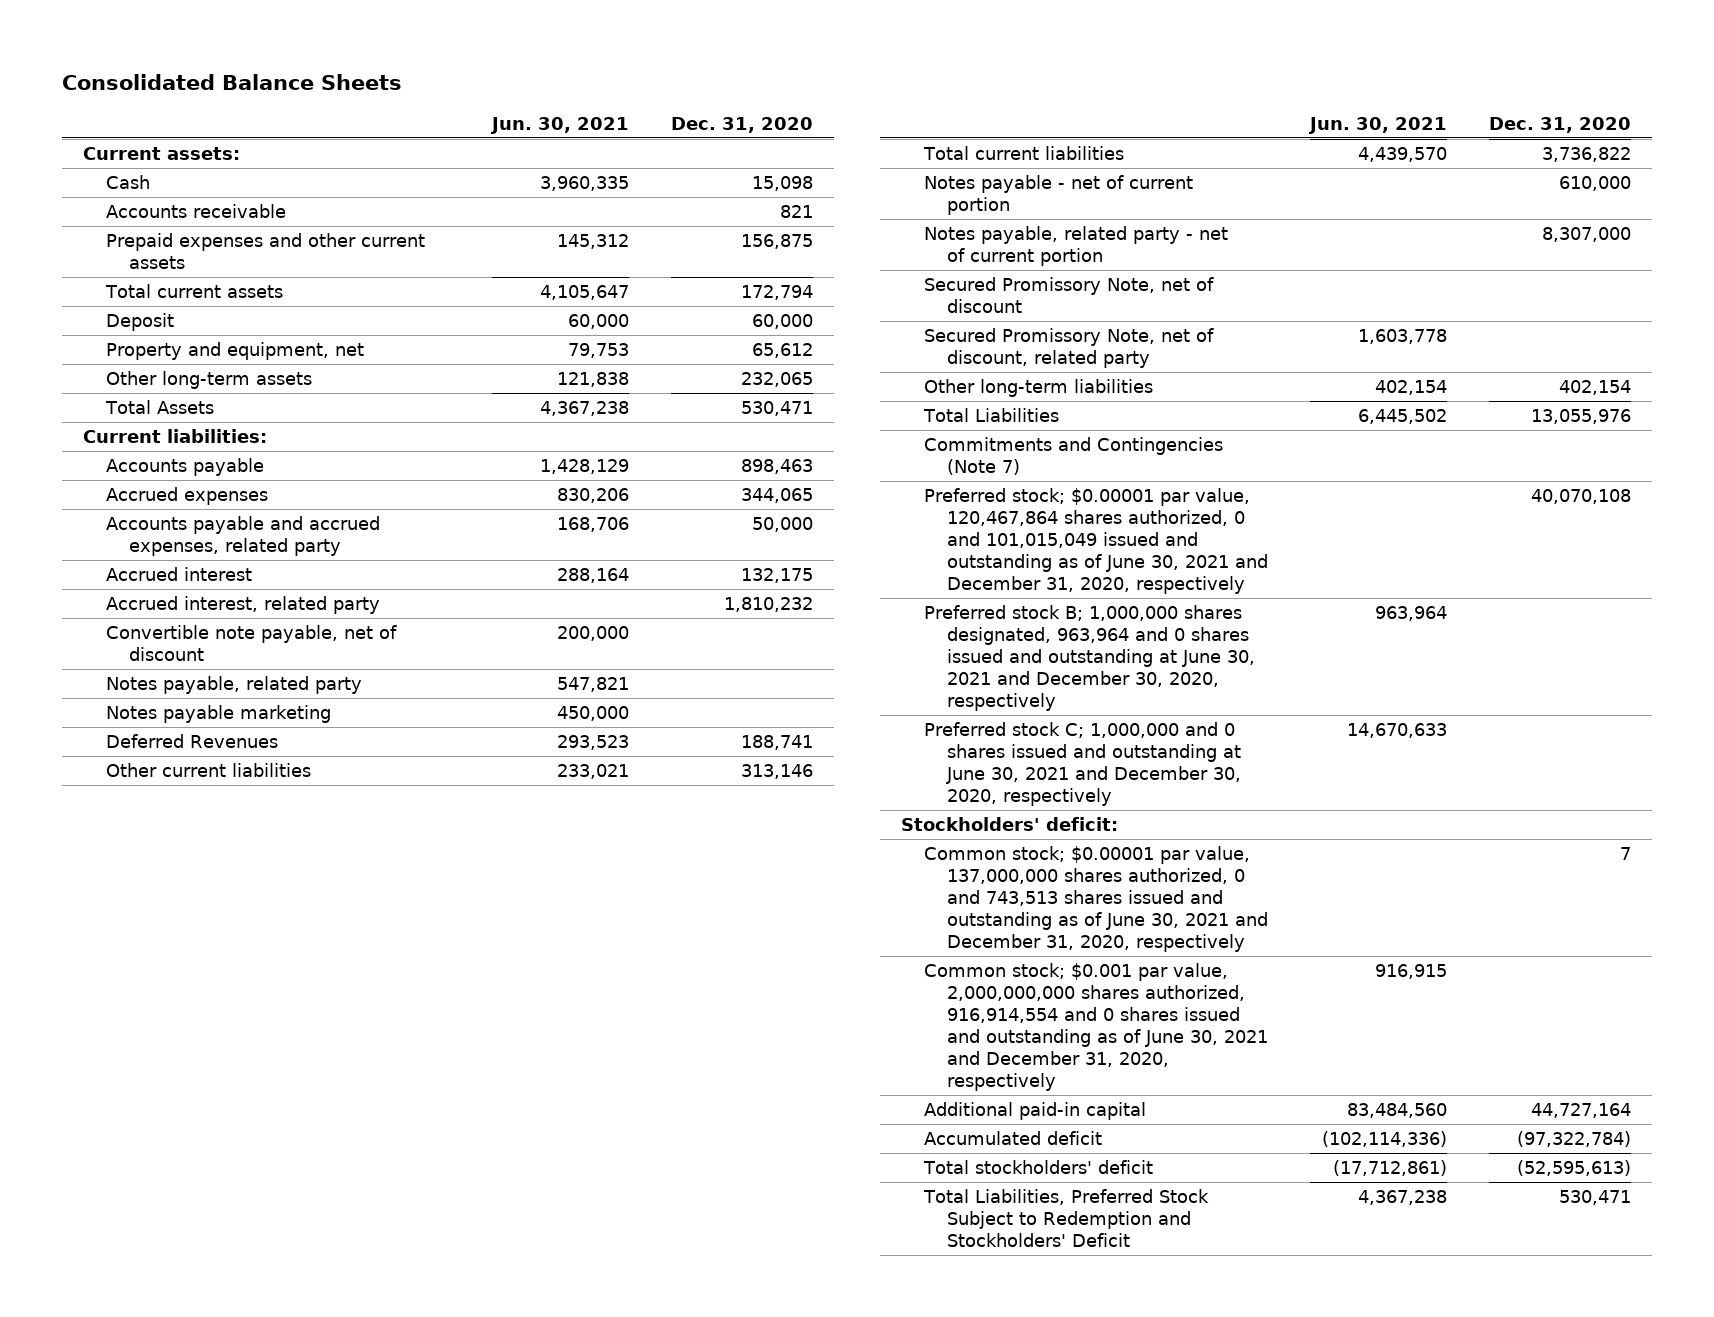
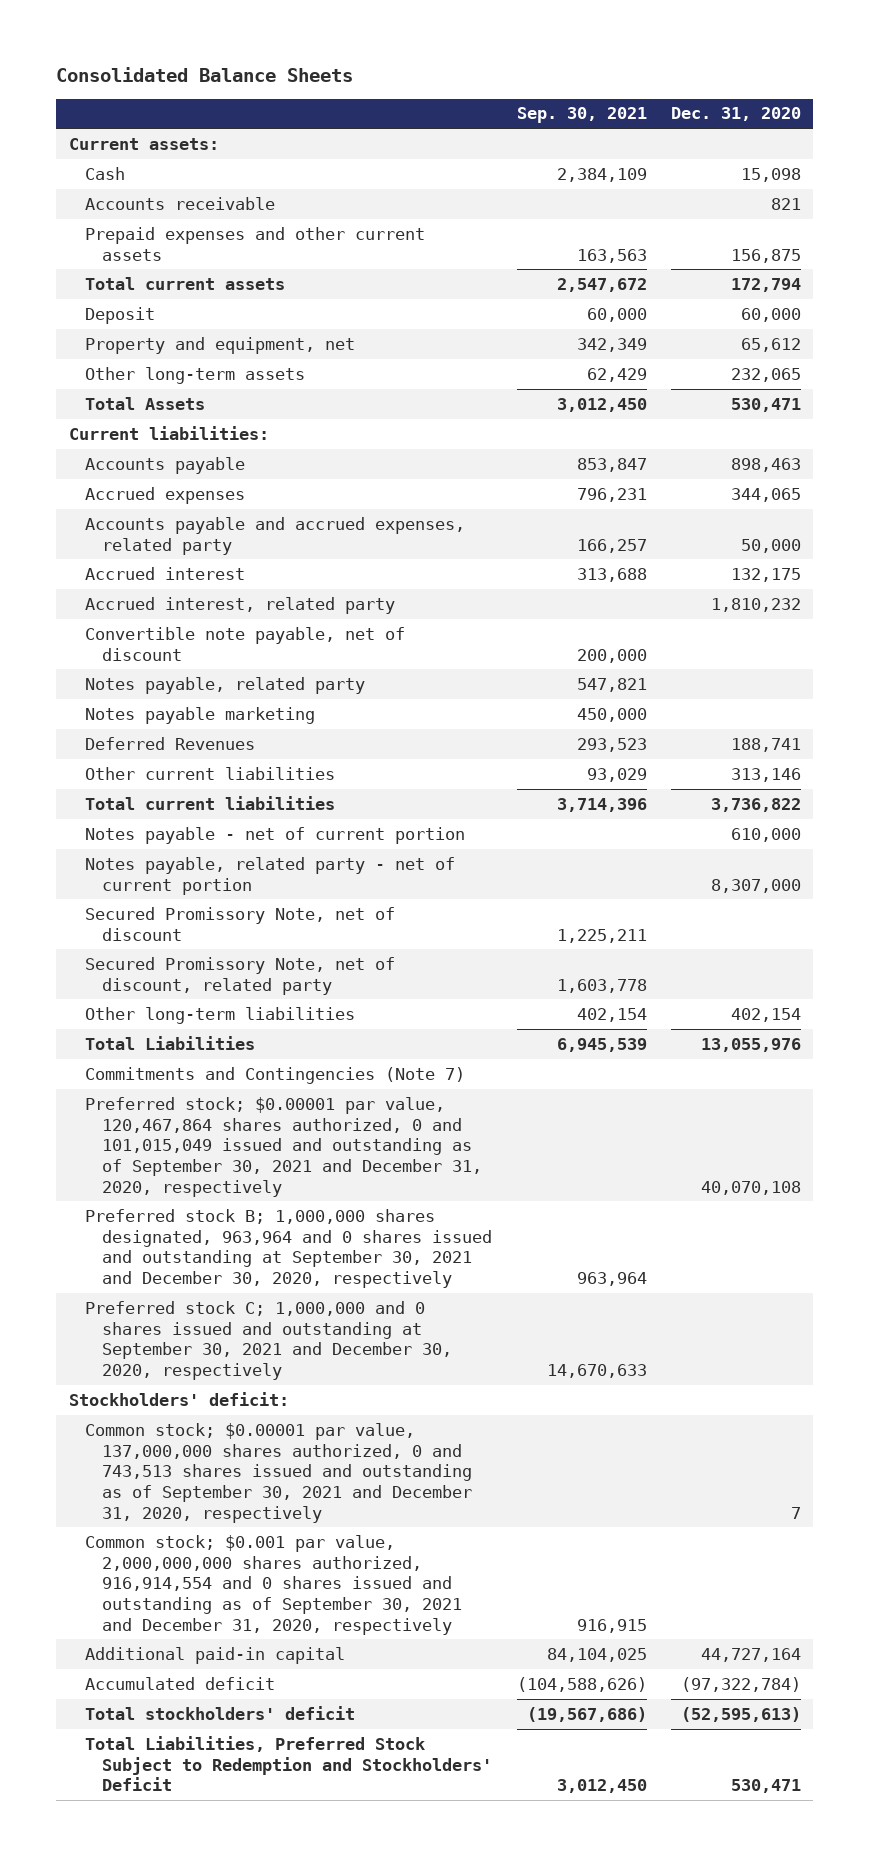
- | Jun. 30, 2021 | Dec. 31, 2020
+ | Sep. 30, 2021 | Dec. 31, 2020
- Preferred stock; $0.00001 par value, 120,467,864 shares authorized, 0 and 101,015,049 issued and outstanding as of June 30, 2021 and December 31, 2020, respectively | | 40,070,108
- Preferred stock B; 1,000,000 shares designated, 963,964 and 0 shares issued and outstanding at June 30, 2021 and December 30, 2020, respectively | 963,964 |
- Preferred stock C; 1,000,000 and 0 shares issued and outstanding at June 30, 2021 and December 30, 2020, respectively | 14,670,633 |
+ Preferred stock; $0.00001 par value, 120,467,864 shares authorized, 0 and 101,015,049 issued and outstanding as of September 30, 2021 and December 31, 2020, respectively | | 40,070,108
+ Preferred stock B; 1,000,000 shares designated, 963,964 and 0 shares issued and outstanding at September 30, 2021 and December 30, 2020, respectively | 963,964 |
+ Preferred stock C; 1,000,000 and 0 shares issued and outstanding at September 30, 2021 and December 30, 2020, respectively | 14,670,633 |
- Common stock; $0.00001 par value, 137,000,000 shares authorized, 0 and 743,513 shares issued and outstanding as of June 30, 2021 and December 31, 2020, respectively | | 7
- Common stock; $0.001 par value, 2,000,000,000 shares authorized, 916,914,554 and 0 shares issued and outstanding as of June 30, 2021 and December 31, 2020, respectively | 916,915 |
+ Common stock; $0.00001 par value, 137,000,000 shares authorized, 0 and 743,513 shares issued and outstanding as of September 30, 2021 and December 31, 2020, respectively | | 7
+ Common stock; $0.001 par value, 2,000,000,000 shares authorized, 916,914,554 and 0 shares issued and outstanding as of September 30, 2021 and December 31, 2020, respectively | 916,915 |

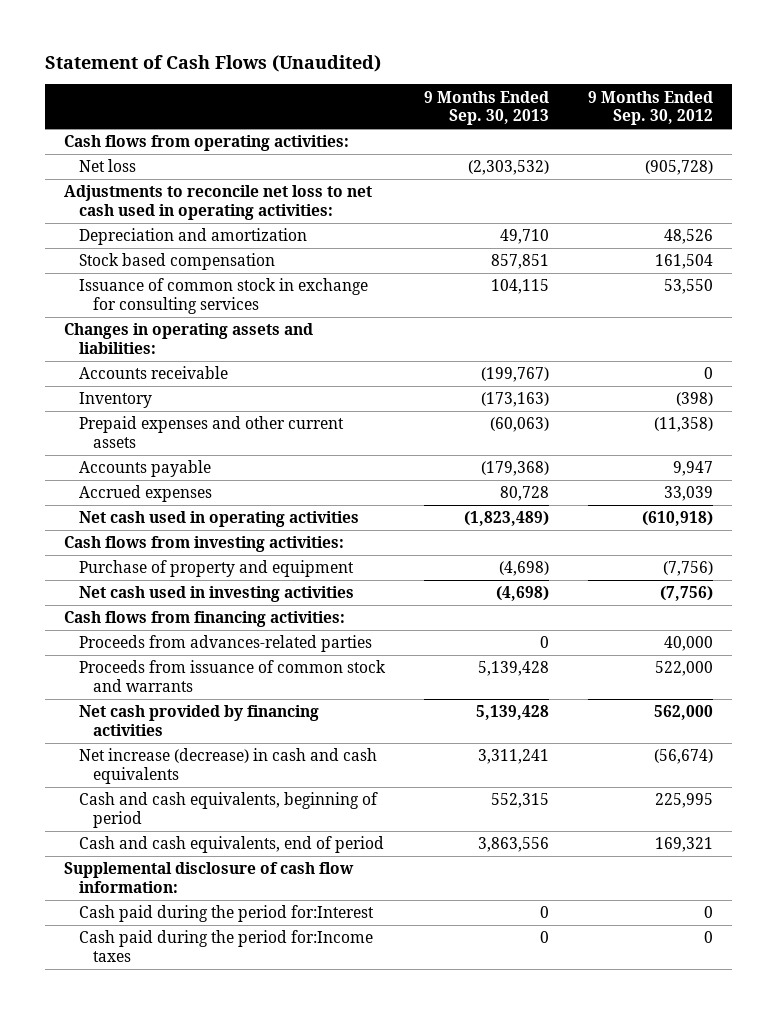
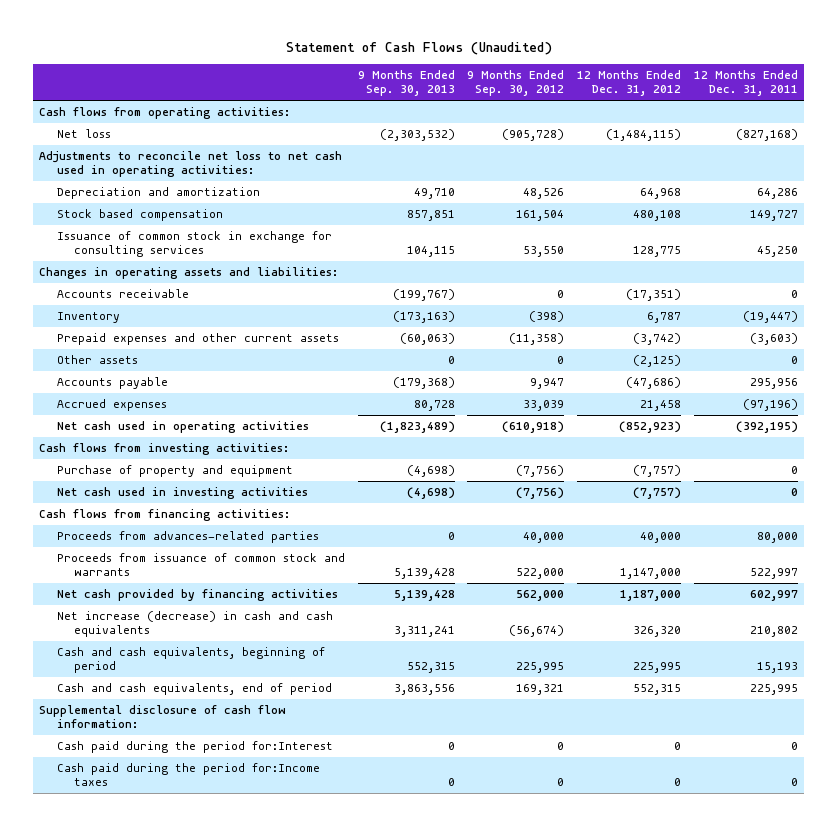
- | 9 Months Ended Sep. 30, 2013 | 9 Months Ended Sep. 30, 2012
+ | 9 Months Ended Sep. 30, 2013 | 9 Months Ended Sep. 30, 2012 | 12 Months Ended Dec. 31, 2012 | 12 Months Ended Dec. 31, 2011
+ Other assets | 0 | 0 | (2,125) | 0

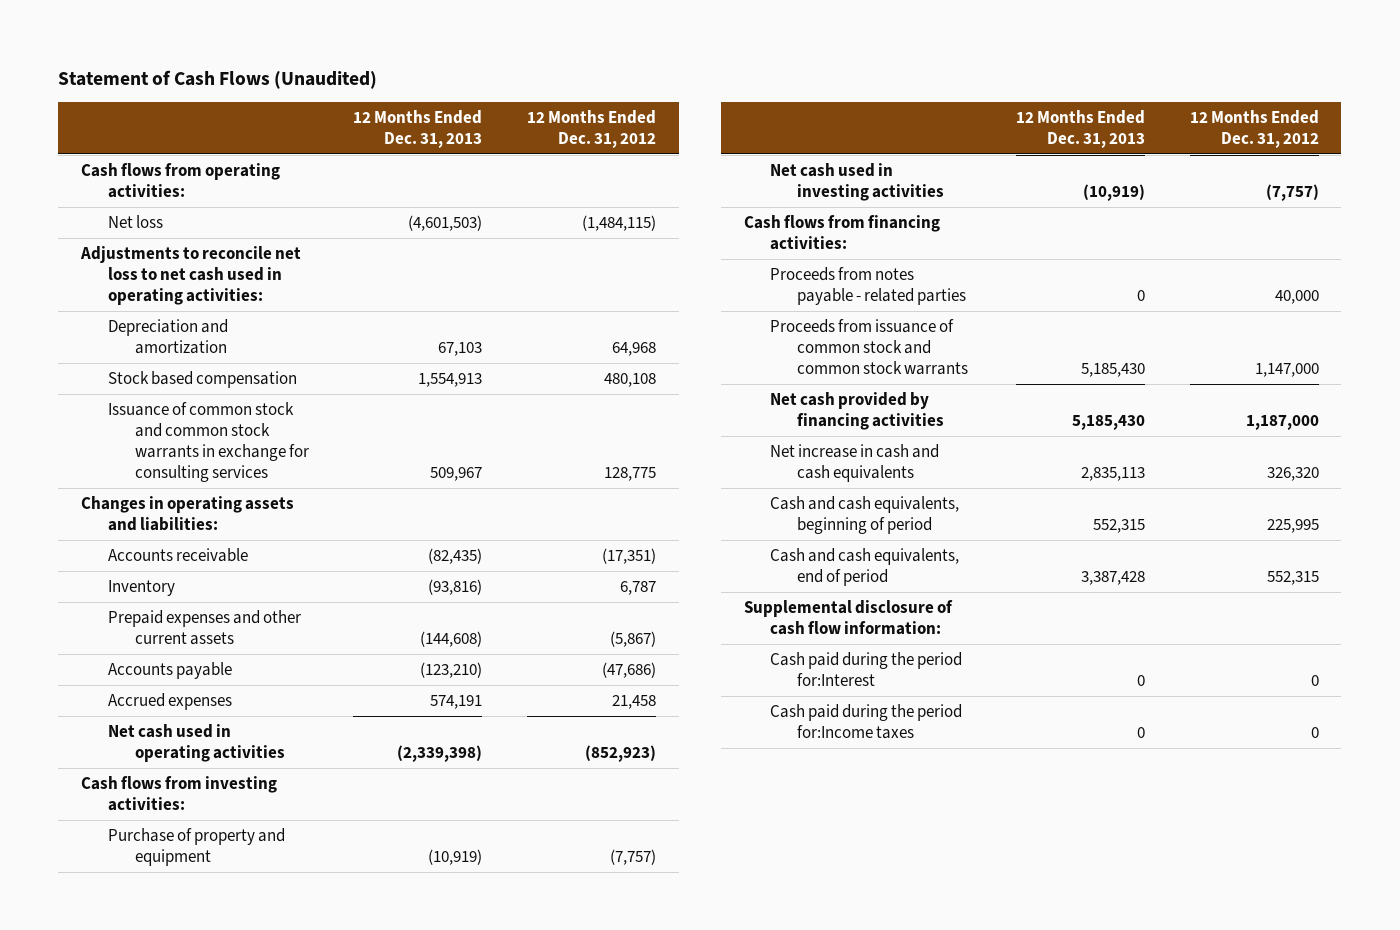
- | 9 Months Ended Sep. 30, 2013 | 9 Months Ended Sep. 30, 2012 | 12 Months Ended Dec. 31, 2012 | 12 Months Ended Dec. 31, 2011
+ | 12 Months Ended Dec. 31, 2013 | 12 Months Ended Dec. 31, 2012
- Issuance of common stock in exchange for consulting services | 104,115 | 53,550 | 128,775 | 45,250
+ Issuance of common stock and common stock warrants in exchange for consulting services | 509,967 | 128,775
- Prepaid expenses and other current assets | (60,063) | (11,358) | (3,742) | (3,603)
- Other assets | 0 | 0 | (2,125) | 0
+ Prepaid expenses and other current assets | (144,608) | (5,867)
- Proceeds from advances-related parties | 0 | 40,000 | 40,000 | 80,000
- Proceeds from issuance of common stock and warrants | 5,139,428 | 522,000 | 1,147,000 | 522,997
+ Proceeds from notes payable - related parties | 0 | 40,000
+ Proceeds from issuance of common stock and common stock warrants | 5,185,430 | 1,147,000
- Net increase (decrease) in cash and cash equivalents | 3,311,241 | (56,674) | 326,320 | 210,802
+ Net increase in cash and cash equivalents | 2,835,113 | 326,320

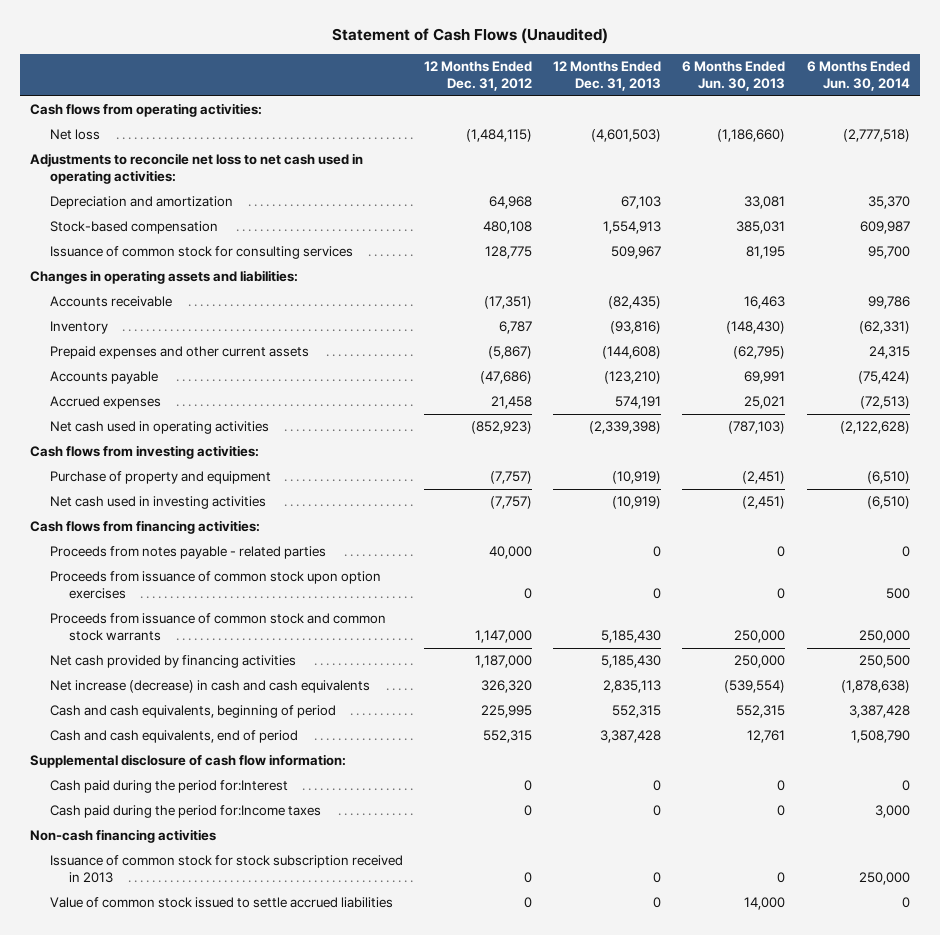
- | 12 Months Ended Dec. 31, 2013 | 12 Months Ended Dec. 31, 2012
+ | 12 Months Ended Dec. 31, 2012 | 12 Months Ended Dec. 31, 2013 | 6 Months Ended Jun. 30, 2013 | 6 Months Ended Jun. 30, 2014
- Stock based compensation | 1,554,913 | 480,108
- Issuance of common stock and common stock warrants in exchange for consulting services | 509,967 | 128,775
+ Stock-based compensation | 480,108 | 1,554,913 | 385,031 | 609,987
+ Issuance of common stock for consulting services | 128,775 | 509,967 | 81,195 | 95,700
+ Proceeds from issuance of common stock upon option exercises | 0 | 0 | 0 | 500
- Net increase in cash and cash equivalents | 2,835,113 | 326,320
+ Net increase (decrease) in cash and cash equivalents | 326,320 | 2,835,113 | (539,554) | (1,878,638)
+ Non-cash financing activities
+ Issuance of common stock for stock subscription received in 2013 | 0 | 0 | 0 | 250,000
+ Value of common stock issued to settle accrued liabilities | 0 | 0 | 14,000 | 0

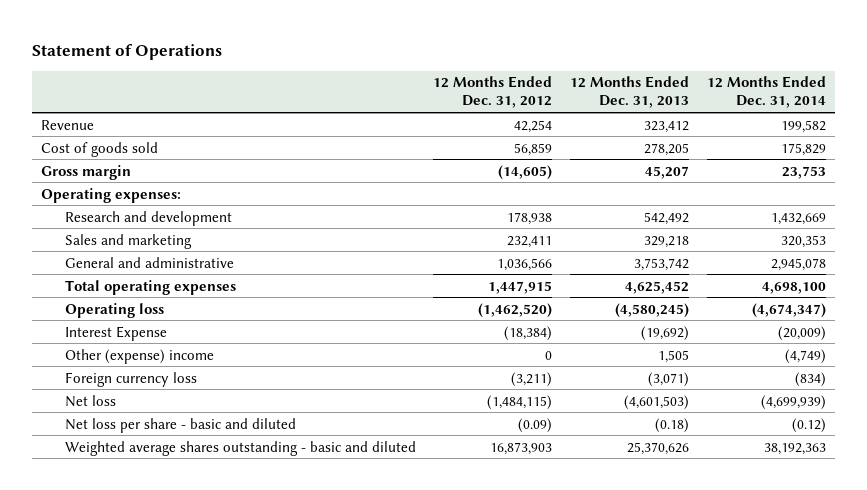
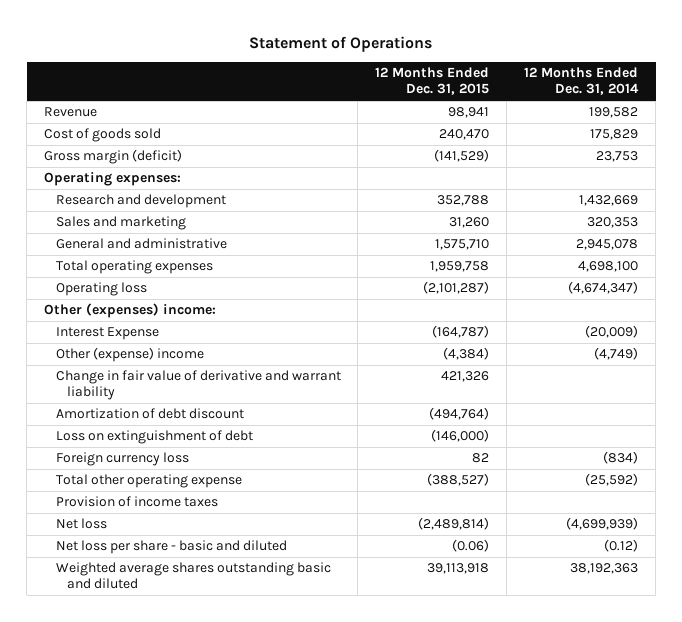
- | 12 Months Ended Dec. 31, 2012 | 12 Months Ended Dec. 31, 2013 | 12 Months Ended Dec. 31, 2014
+ | 12 Months Ended Dec. 31, 2015 | 12 Months Ended Dec. 31, 2014
- Gross margin | (14,605) | 45,207 | 23,753
+ Gross margin (deficit) | (141,529) | 23,753
+ Other (expenses) income:
+ Change in fair value of derivative and warrant liability | 421,326 |
+ Amortization of debt discount | (494,764) |
+ Loss on extinguishment of debt | (146,000) |
+ Total other operating expense | (388,527) | (25,592)
+ Provision of income taxes
- Weighted average shares outstanding - basic and diluted | 16,873,903 | 25,370,626 | 38,192,363
+ Weighted average shares outstanding basic and diluted | 39,113,918 | 38,192,363

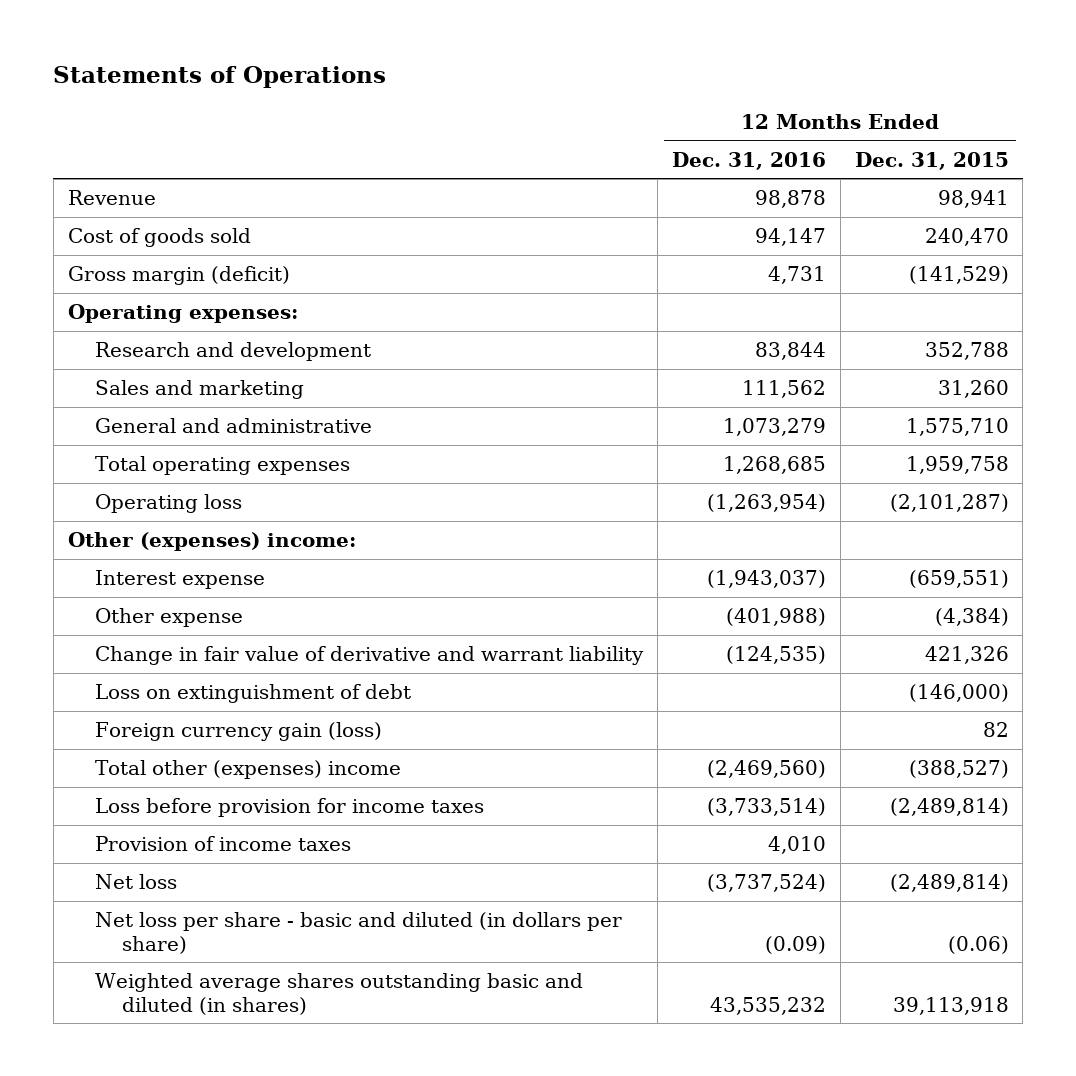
- Statement of Operations
+ Statements of Operations
- | 12 Months Ended Dec. 31, 2015 | 12 Months Ended Dec. 31, 2014
+ | 12 Months Ended Dec. 31, 2016 | 12 Months Ended Dec. 31, 2015
- Interest Expense | (164,787) | (20,009)
- Other (expense) income | (4,384) | (4,749)
+ Interest expense | (1,943,037) | (659,551)
+ Other expense | (401,988) | (4,384)
- Amortization of debt discount | (494,764) |
- Foreign currency loss | 82 | (834)
- Total other operating expense | (388,527) | (25,592)
+ Foreign currency gain (loss) | | 82
+ Total other (expenses) income | (2,469,560) | (388,527)
+ Loss before provision for income taxes | (3,733,514) | (2,489,814)
- Net loss per share - basic and diluted | (0.06) | (0.12)
- Weighted average shares outstanding basic and diluted | 39,113,918 | 38,192,363
+ Net loss per share - basic and diluted (in dollars per share) | (0.09) | (0.06)
+ Weighted average shares outstanding basic and diluted (in shares) | 43,535,232 | 39,113,918

